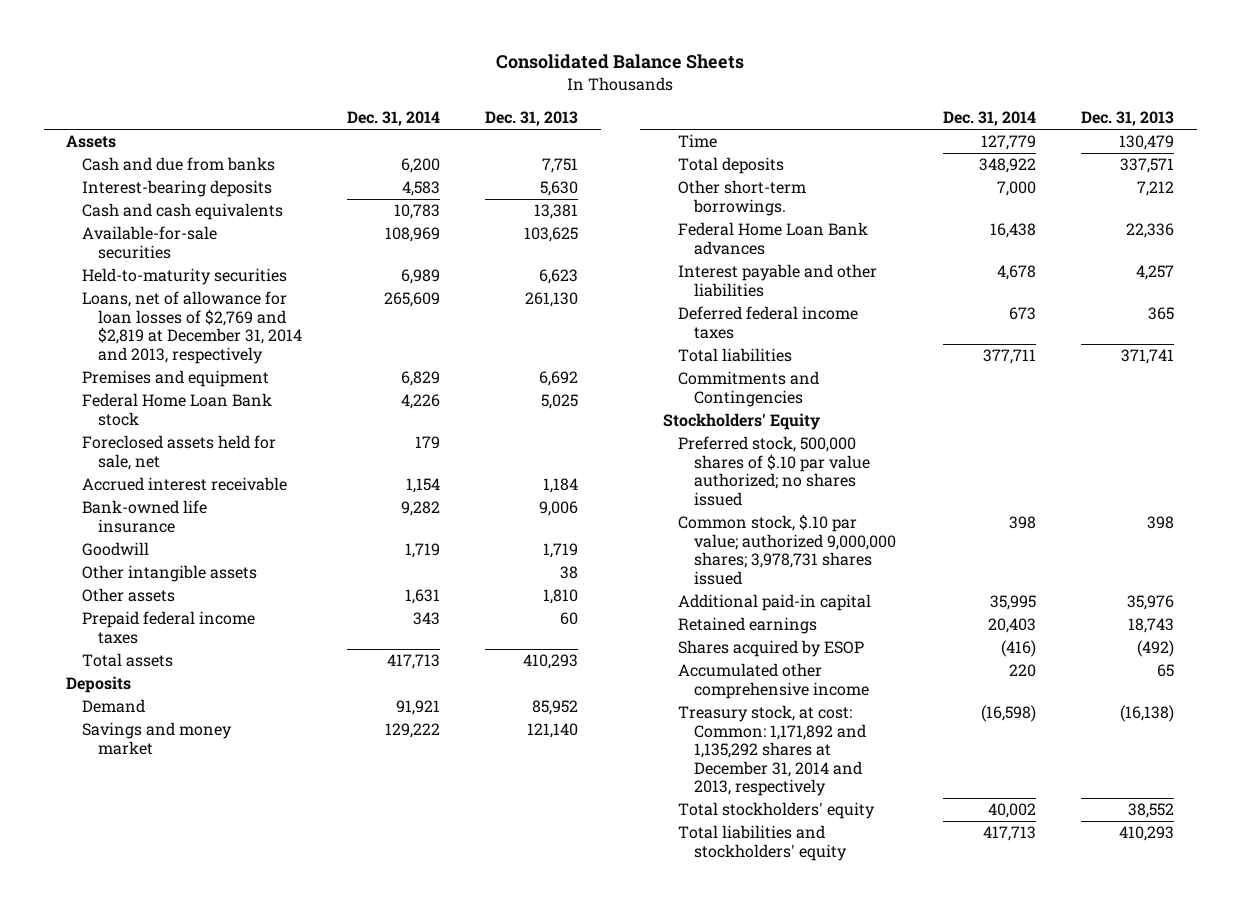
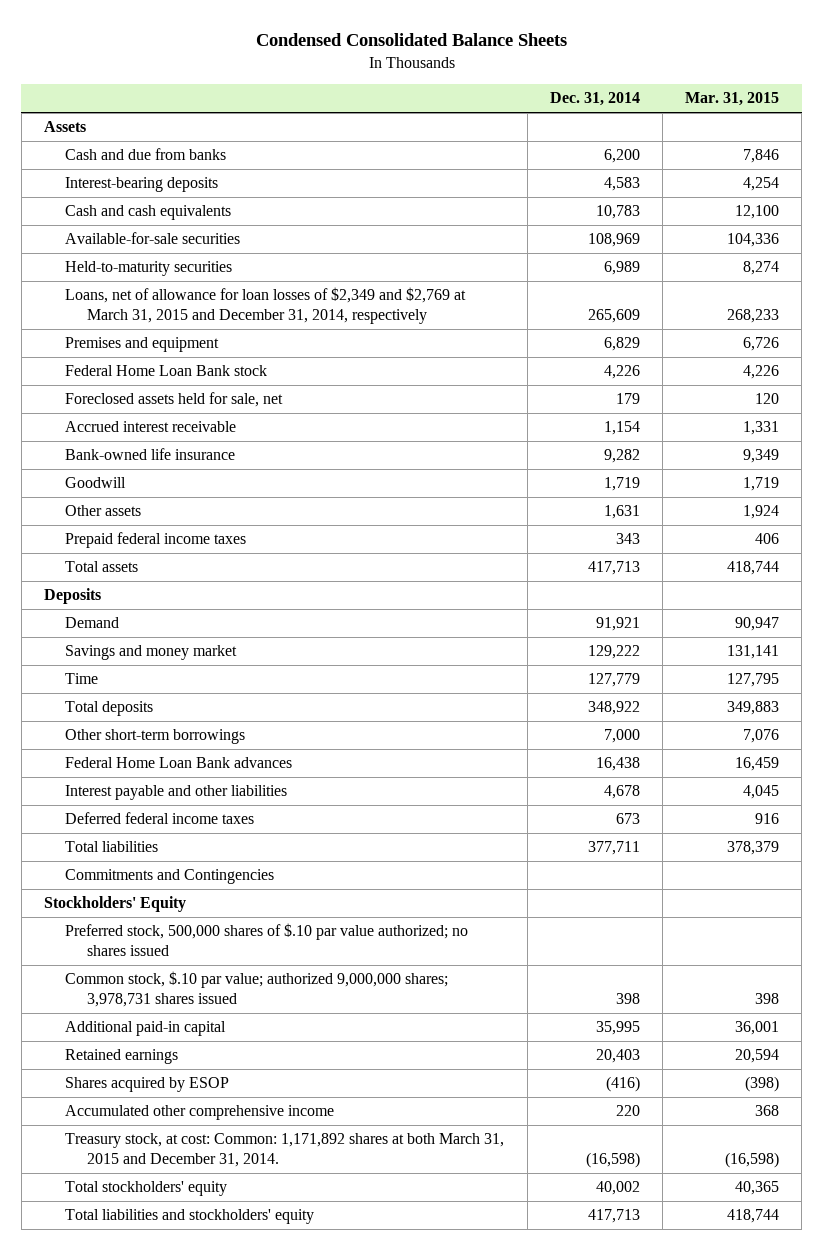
- Consolidated Balance Sheets
+ Condensed Consolidated Balance Sheets
- | Dec. 31, 2014 | Dec. 31, 2013
+ | Dec. 31, 2014 | Mar. 31, 2015
- Loans, net of allowance for loan losses of $2,769 and $2,819 at December 31, 2014 and 2013, respectively | 265,609 | 261,130
+ Loans, net of allowance for loan losses of $2,349 and $2,769 at March 31, 2015 and December 31, 2014, respectively | 265,609 | 268,233
- Other intangible assets | | 38
- Other short-term borrowings. | 7,000 | 7,212
+ Other short-term borrowings | 7,000 | 7,076
- Treasury stock, at cost: Common: 1,171,892 and 1,135,292 shares at December 31, 2014 and 2013, respectively | (16,598) | (16,138)
+ Treasury stock, at cost: Common: 1,171,892 shares at both March 31, 2015 and December 31, 2014. | (16,598) | (16,598)

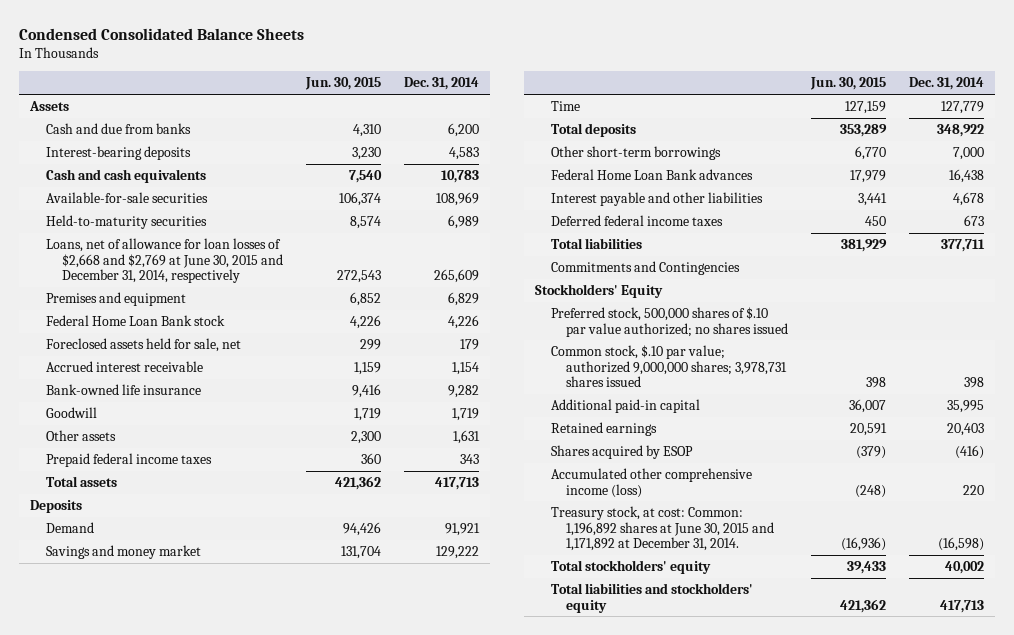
- | Dec. 31, 2014 | Mar. 31, 2015
+ | Jun. 30, 2015 | Dec. 31, 2014
- Loans, net of allowance for loan losses of $2,349 and $2,769 at March 31, 2015 and December 31, 2014, respectively | 265,609 | 268,233
+ Loans, net of allowance for loan losses of $2,668 and $2,769 at June 30, 2015 and December 31, 2014, respectively | 272,543 | 265,609
- Accumulated other comprehensive income | 220 | 368
- Treasury stock, at cost: Common: 1,171,892 shares at both March 31, 2015 and December 31, 2014. | (16,598) | (16,598)
+ Accumulated other comprehensive income (loss) | (248) | 220
+ Treasury stock, at cost: Common: 1,196,892 shares at June 30, 2015 and 1,171,892 at December 31, 2014. | (16,936) | (16,598)

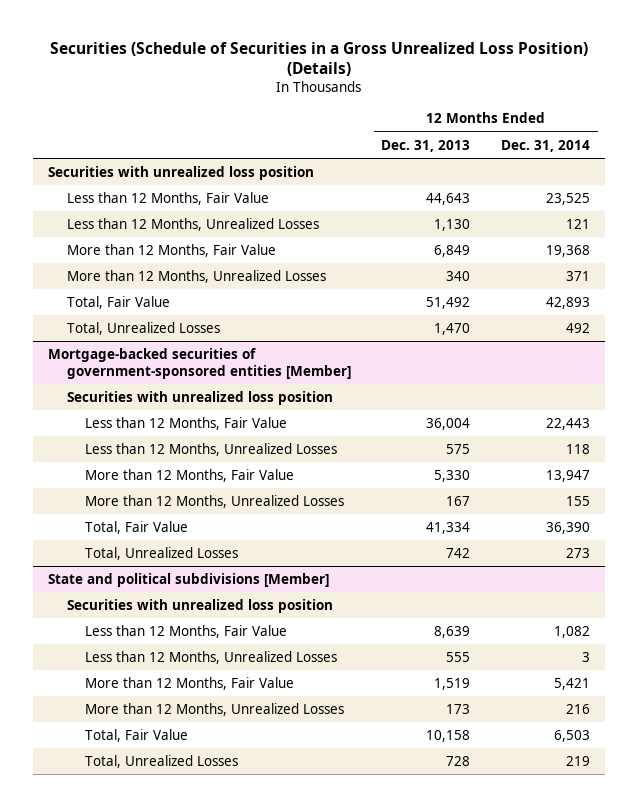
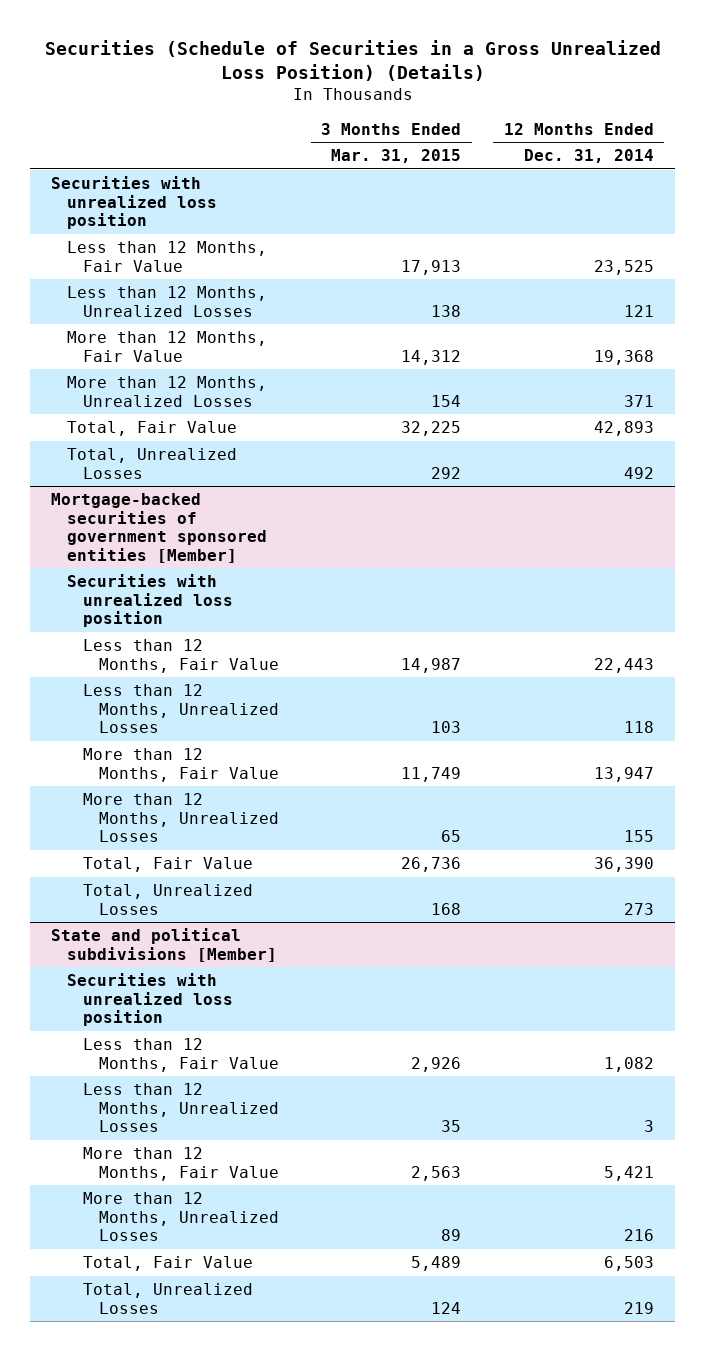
- | 12 Months Ended Dec. 31, 2013 | 12 Months Ended Dec. 31, 2014
+ | 3 Months Ended Mar. 31, 2015 | 12 Months Ended Dec. 31, 2014
- Mortgage-backed securities of government-sponsored entities [Member]
+ Mortgage-backed securities of government sponsored entities [Member]

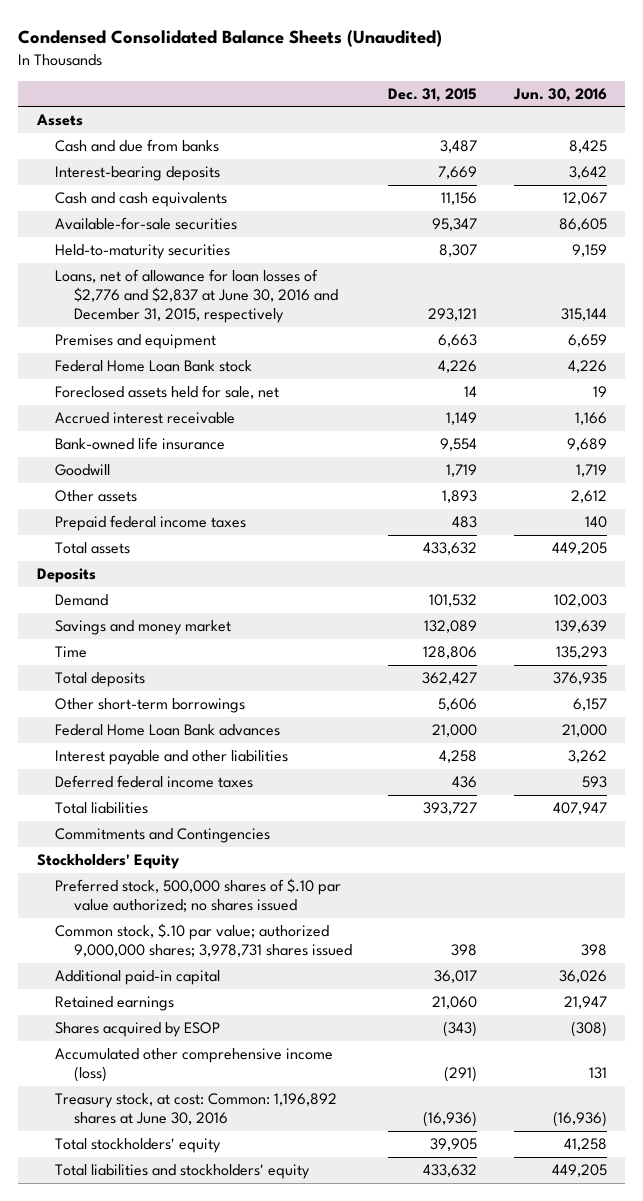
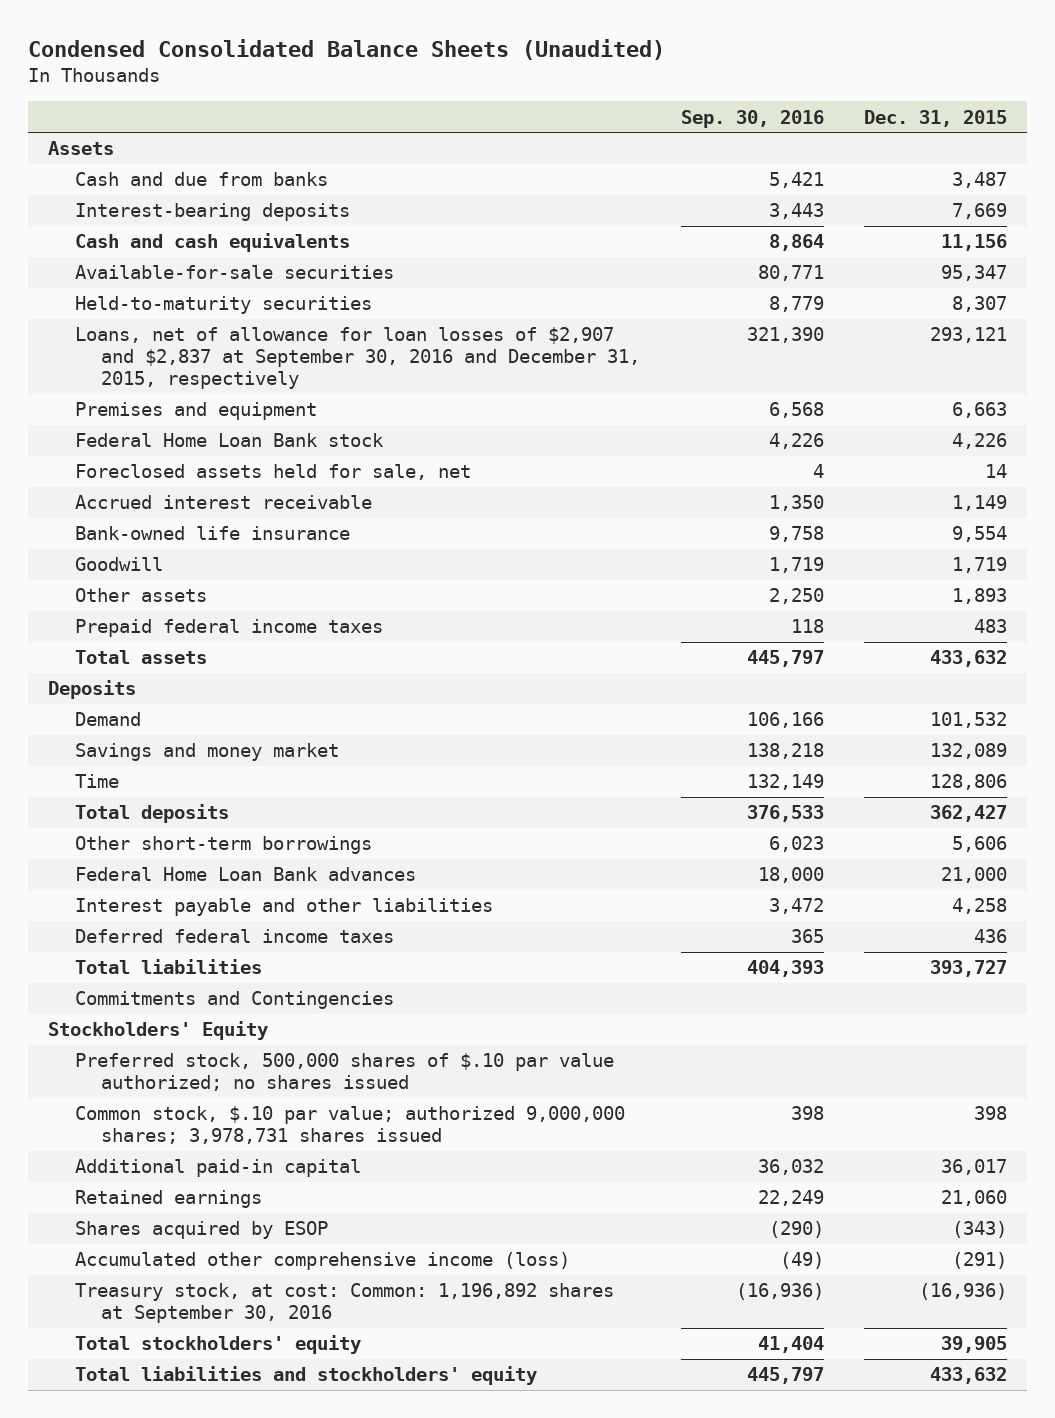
- | Dec. 31, 2015 | Jun. 30, 2016
+ | Sep. 30, 2016 | Dec. 31, 2015
- Loans, net of allowance for loan losses of $2,776 and $2,837 at June 30, 2016 and December 31, 2015, respectively | 293,121 | 315,144
+ Loans, net of allowance for loan losses of $2,907 and $2,837 at September 30, 2016 and December 31, 2015, respectively | 321,390 | 293,121
- Treasury stock, at cost: Common: 1,196,892 shares at June 30, 2016 | (16,936) | (16,936)
+ Treasury stock, at cost: Common: 1,196,892 shares at September 30, 2016 | (16,936) | (16,936)

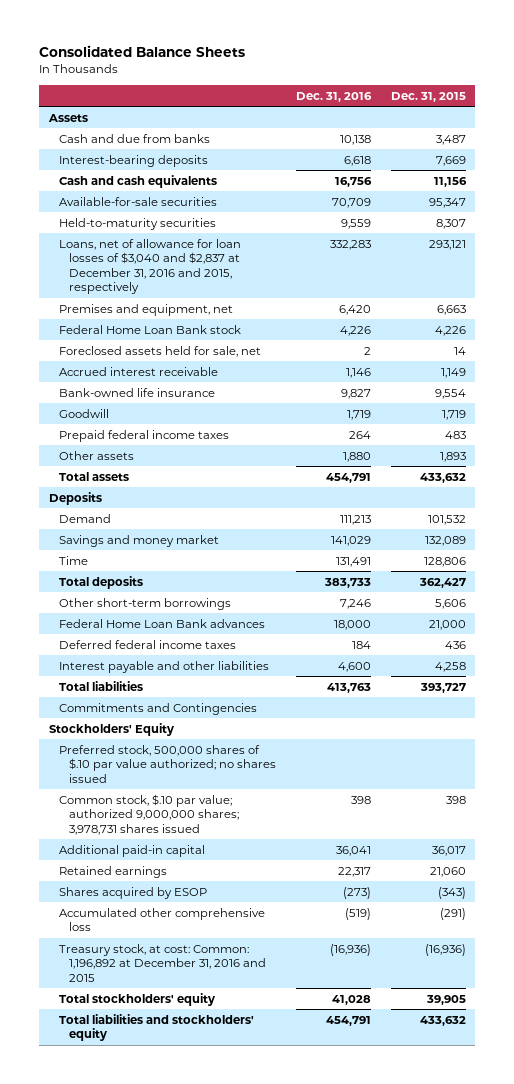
- Condensed Consolidated Balance Sheets (Unaudited)
+ Consolidated Balance Sheets
- | Sep. 30, 2016 | Dec. 31, 2015
+ | Dec. 31, 2016 | Dec. 31, 2015
- Loans, net of allowance for loan losses of $2,907 and $2,837 at September 30, 2016 and December 31, 2015, respectively | 321,390 | 293,121
- Premises and equipment | 6,568 | 6,663
+ Loans, net of allowance for loan losses of $3,040 and $2,837 at December 31, 2016 and 2015, respectively | 332,283 | 293,121
+ Premises and equipment, net | 6,420 | 6,663
moved down: Other assets | 1,880 | 1,893
moved down: Interest payable and other liabilities | 4,600 | 4,258
- Accumulated other comprehensive income (loss) | (49) | (291)
- Treasury stock, at cost: Common: 1,196,892 shares at September 30, 2016 | (16,936) | (16,936)
+ Accumulated other comprehensive loss | (519) | (291)
+ Treasury stock, at cost: Common: 1,196,892 at December 31, 2016 and 2015 | (16,936) | (16,936)

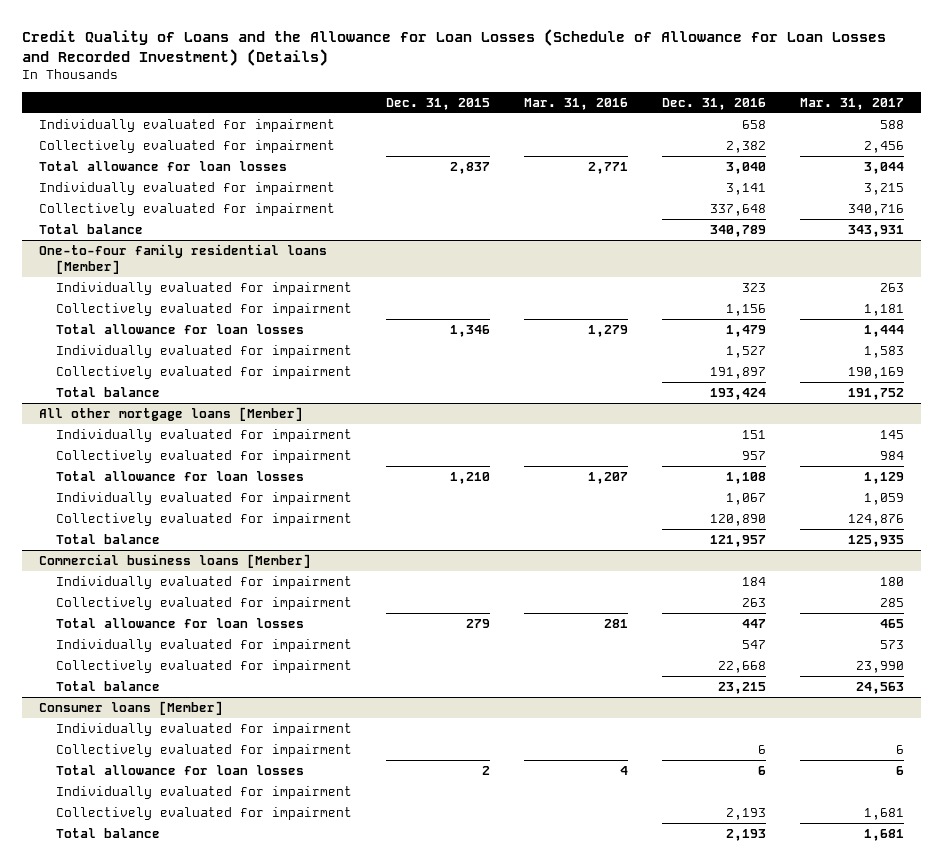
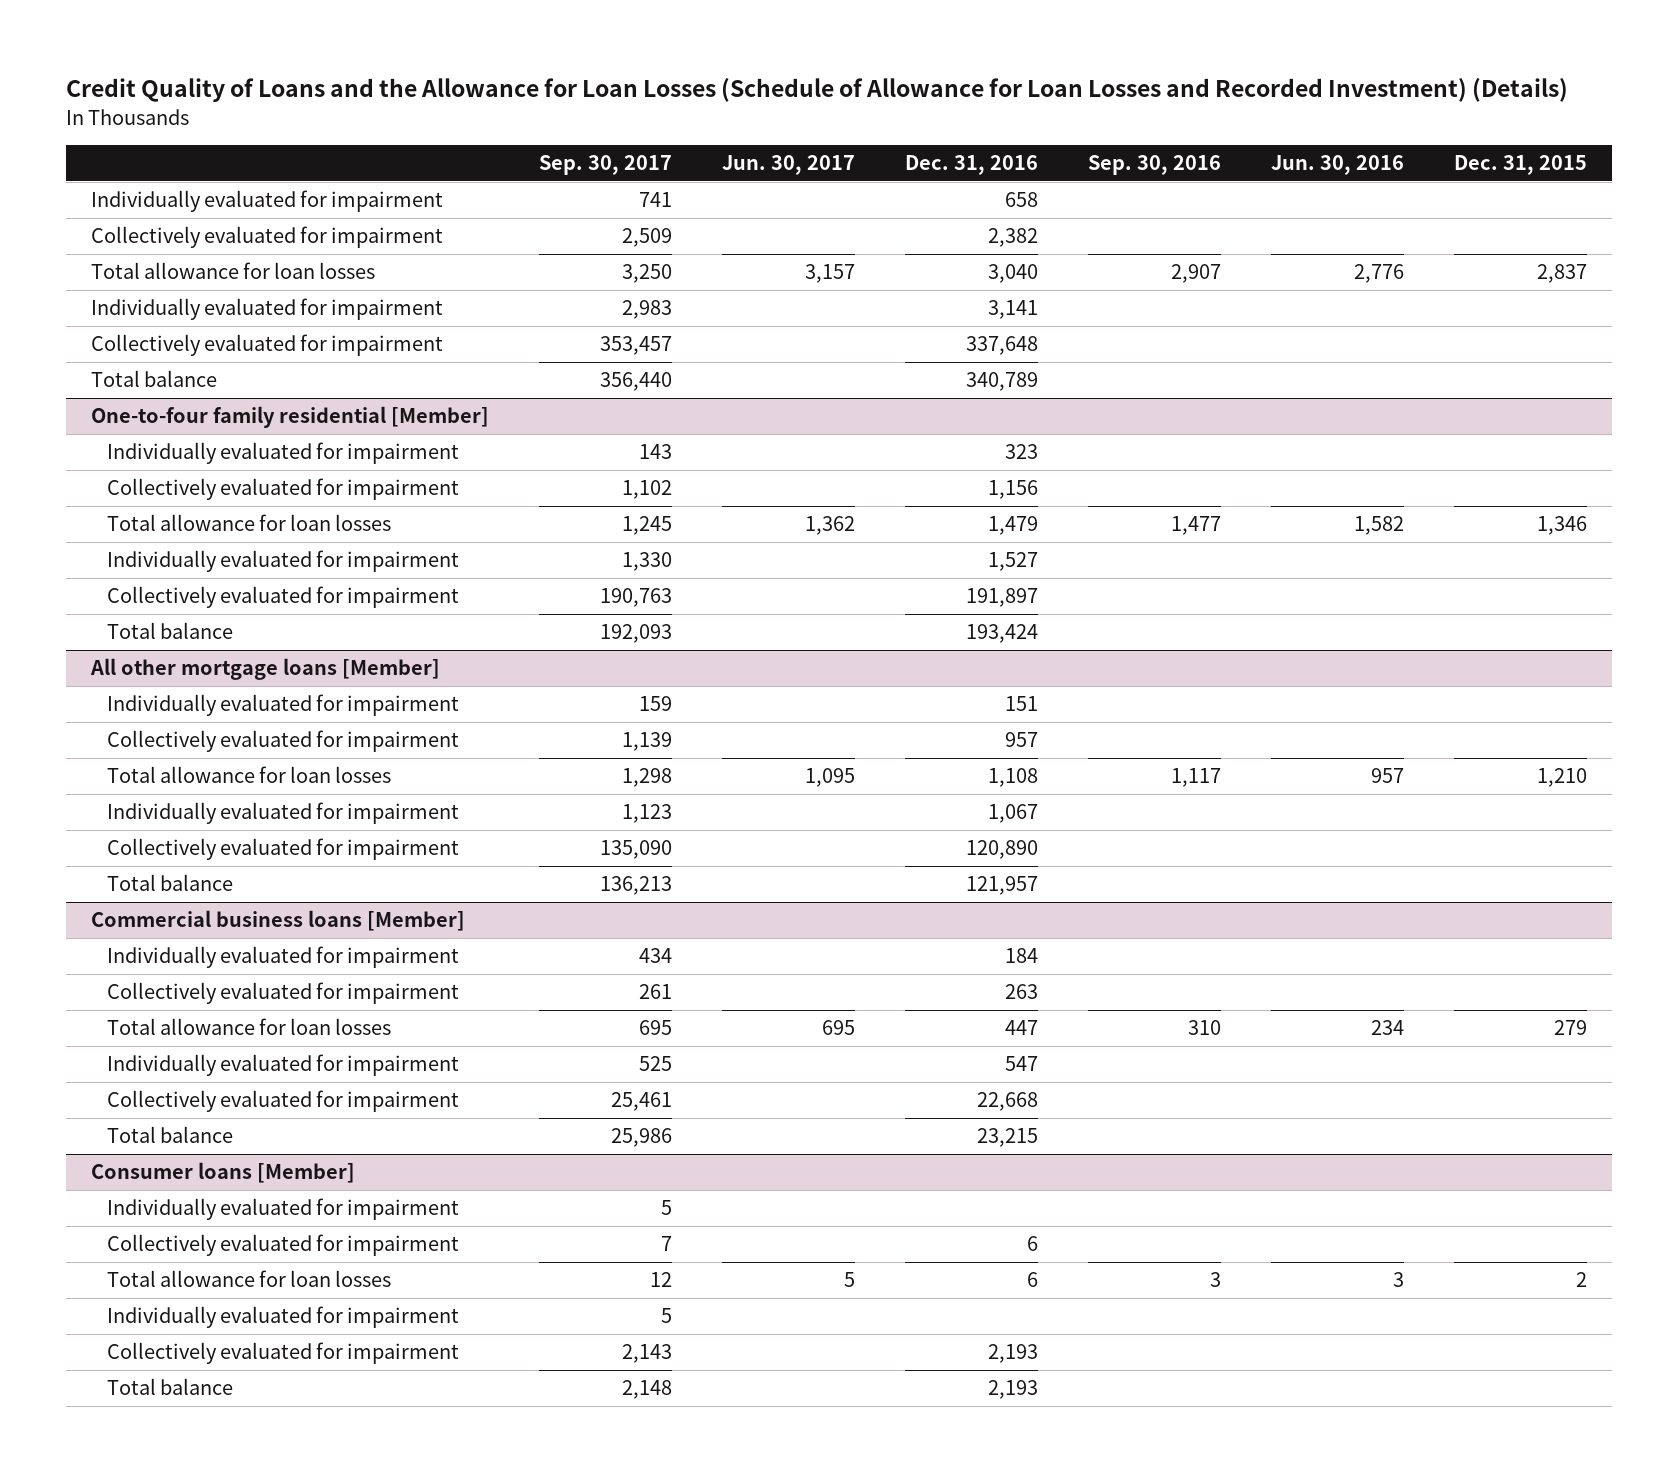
- | Dec. 31, 2015 | Mar. 31, 2016 | Dec. 31, 2016 | Mar. 31, 2017
+ | Sep. 30, 2017 | Jun. 30, 2017 | Dec. 31, 2016 | Sep. 30, 2016 | Jun. 30, 2016 | Dec. 31, 2015
- One-to-four family residential loans [Member]
+ One-to-four family residential [Member]

